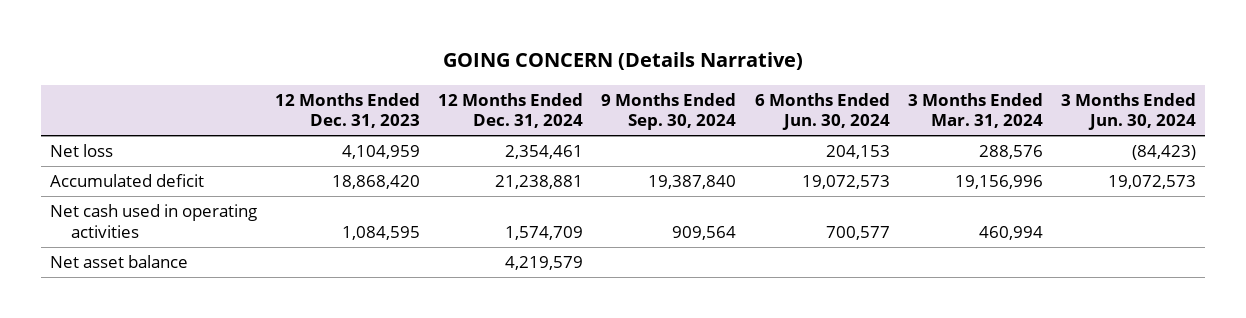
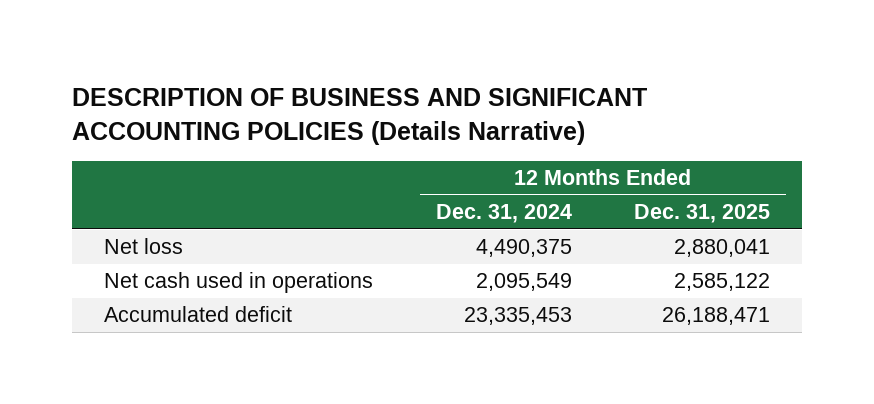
- GOING CONCERN (Details Narrative)
+ DESCRIPTION OF BUSINESS AND SIGNIFICANT ACCOUNTING POLICIES (Details Narrative)
- | 12 Months Ended Dec. 31, 2023 | 12 Months Ended Dec. 31, 2024 | 9 Months Ended Sep. 30, 2024 | 6 Months Ended Jun. 30, 2024 | 3 Months Ended Mar. 31, 2024 | 3 Months Ended Jun. 30, 2024
+ | 12 Months Ended Dec. 31, 2024 | 12 Months Ended Dec. 31, 2025
- Net loss | 4,104,959 | 2,354,461 | | 204,153 | 288,576 | (84,423)
- Accumulated deficit | 18,868,420 | 21,238,881 | 19,387,840 | 19,072,573 | 19,156,996 | 19,072,573
- Net cash used in operating activities | 1,084,595 | 1,574,709 | 909,564 | 700,577 | 460,994 |
- Net asset balance | | 4,219,579 | | | |
+ Net loss | 4,490,375 | 2,880,041
+ Net cash used in operations | 2,095,549 | 2,585,122
+ Accumulated deficit | 23,335,453 | 26,188,471

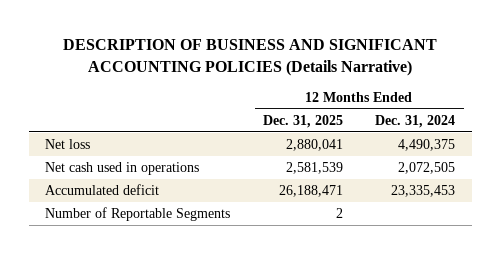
- | 12 Months Ended Dec. 31, 2024 | 12 Months Ended Dec. 31, 2025
+ | 12 Months Ended Dec. 31, 2025 | 12 Months Ended Dec. 31, 2024
- Net cash used in operations | 2,095,549 | 2,585,122
+ Net cash used in operations | 2,581,539 | 2,072,505
+ Number of Reportable Segments | 2 |

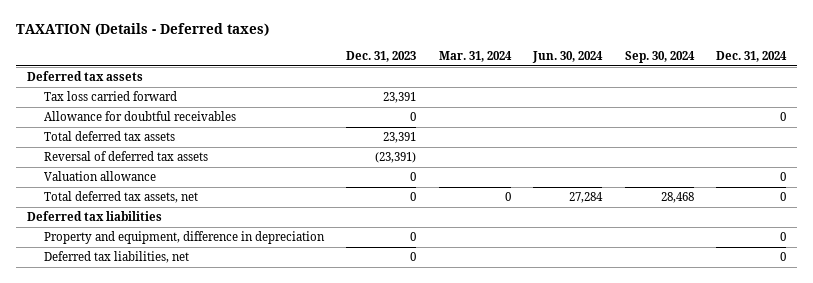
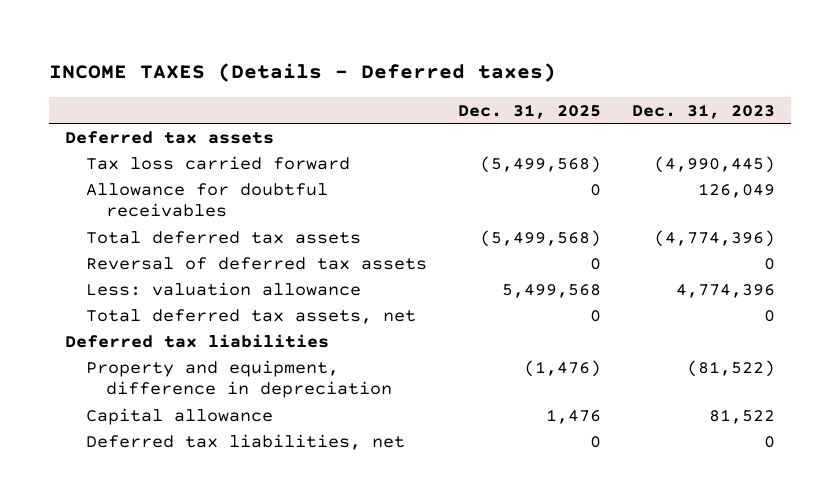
- TAXATION (Details - Deferred taxes)
+ INCOME TAXES (Details - Deferred taxes)
- | Dec. 31, 2023 | Mar. 31, 2024 | Jun. 30, 2024 | Sep. 30, 2024 | Dec. 31, 2024
+ | Dec. 31, 2025 | Dec. 31, 2023
- Tax loss carried forward | 23,391 | | | |
- Allowance for doubtful receivables | 0 | | | | 0
- Total deferred tax assets | 23,391 | | | |
- Reversal of deferred tax assets | (23,391) | | | |
- Valuation allowance | 0 | | | | 0
+ Tax loss carried forward | (5,499,568) | (4,990,445)
+ Allowance for doubtful receivables | 0 | 126,049
+ Total deferred tax assets | (5,499,568) | (4,774,396)
+ Reversal of deferred tax assets | 0 | 0
+ Less: valuation allowance | 5,499,568 | 4,774,396
- Property and equipment, difference in depreciation | 0 | | | | 0
+ Property and equipment, difference in depreciation | (1,476) | (81,522)
+ Capital allowance | 1,476 | 81,522

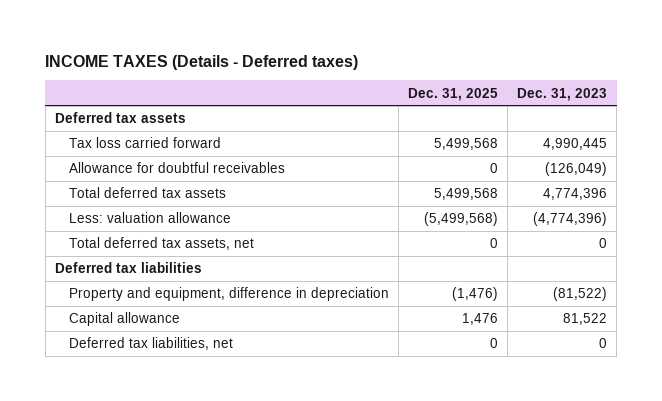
- Tax loss carried forward | (5,499,568) | (4,990,445)
- Allowance for doubtful receivables | 0 | 126,049
- Total deferred tax assets | (5,499,568) | (4,774,396)
- Reversal of deferred tax assets | 0 | 0
- Less: valuation allowance | 5,499,568 | 4,774,396
+ Tax loss carried forward | 5,499,568 | 4,990,445
+ Allowance for doubtful receivables | 0 | (126,049)
+ Total deferred tax assets | 5,499,568 | 4,774,396
+ Less: valuation allowance | (5,499,568) | (4,774,396)

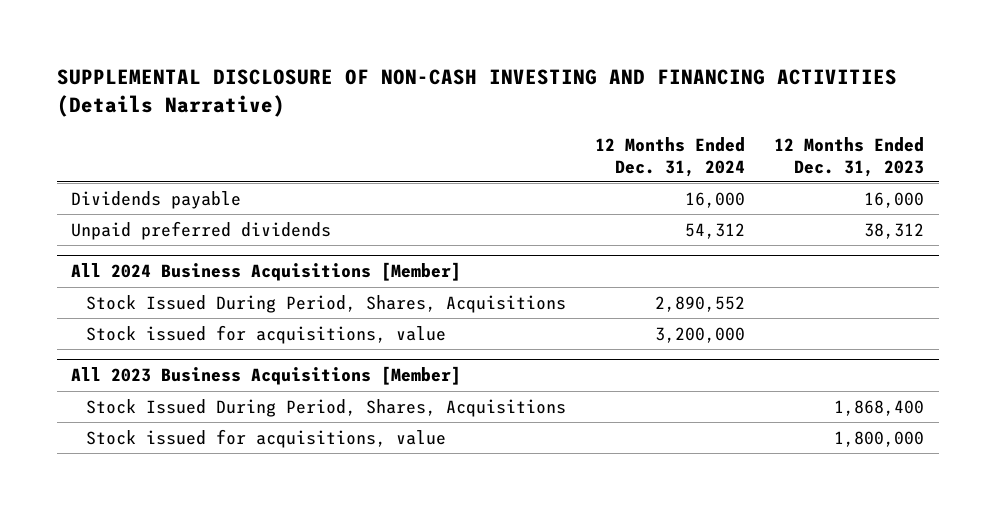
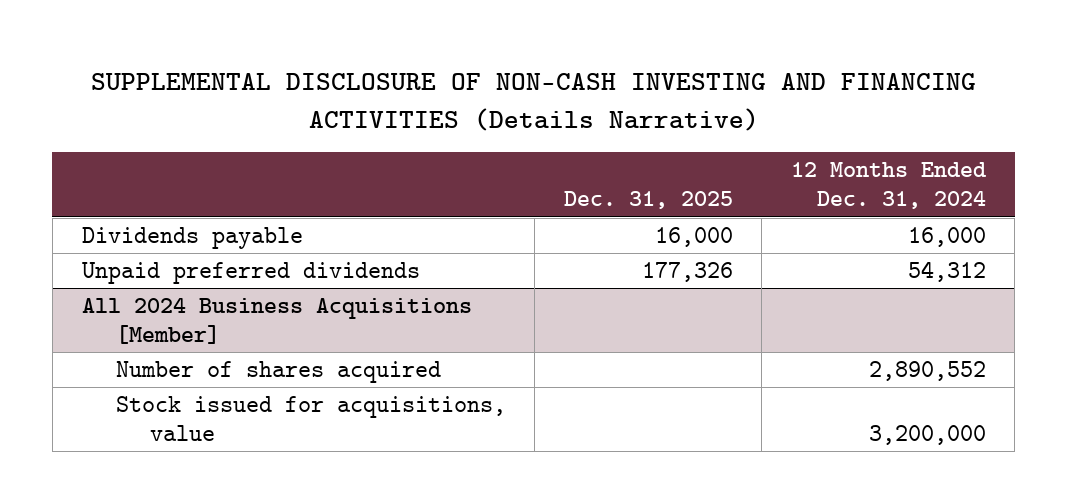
- | 12 Months Ended Dec. 31, 2024 | 12 Months Ended Dec. 31, 2023
+ | Dec. 31, 2025 | 12 Months Ended Dec. 31, 2024
@ All 2024 Business Acquisitions [Member]
- Stock Issued During Period, Shares, Acquisitions | 2,890,552 |
+ Number of shares acquired | | 2,890,552
- All 2023 Business Acquisitions [Member]
- Stock Issued During Period, Shares, Acquisitions | | 1,868,400
- Stock issued for acquisitions, value | | 1,800,000

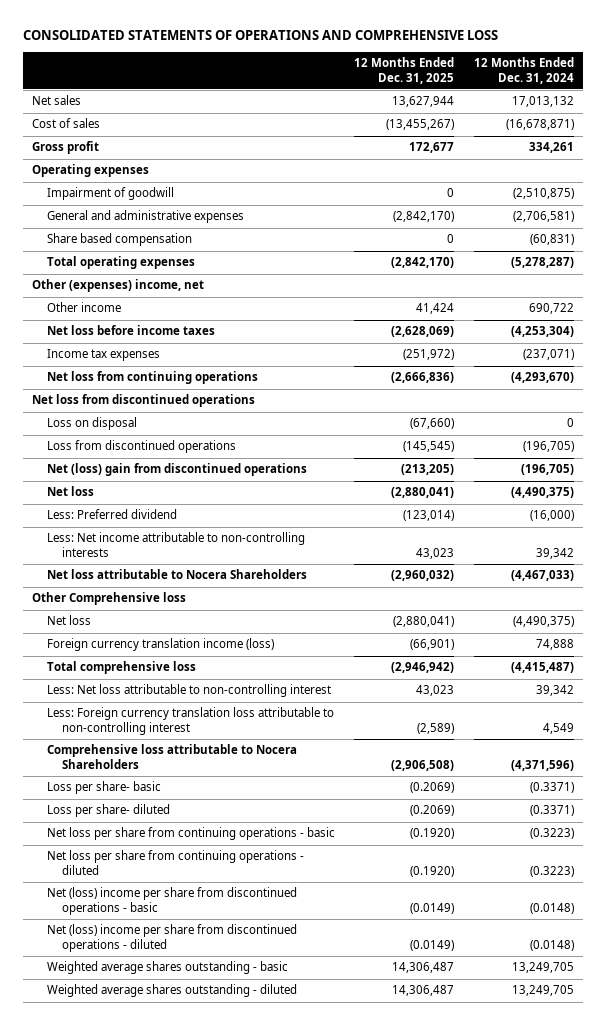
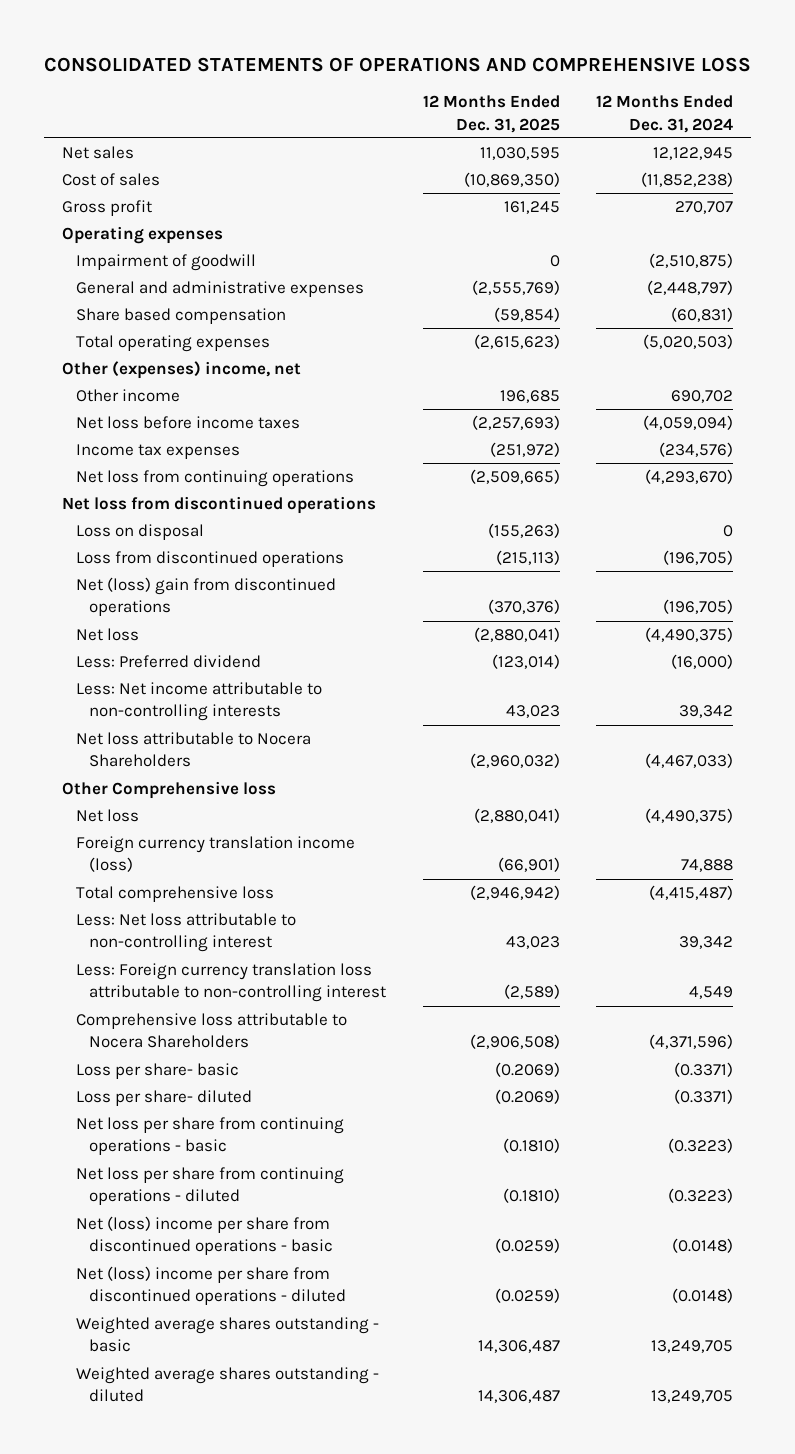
- Net sales | 13,627,944 | 17,013,132
- Cost of sales | (13,455,267) | (16,678,871)
- Gross profit | 172,677 | 334,261
+ Net sales | 11,030,595 | 12,122,945
+ Cost of sales | (10,869,350) | (11,852,238)
+ Gross profit | 161,245 | 270,707
- General and administrative expenses | (2,842,170) | (2,706,581)
- Share based compensation | 0 | (60,831)
- Total operating expenses | (2,842,170) | (5,278,287)
+ General and administrative expenses | (2,555,769) | (2,448,797)
+ Share based compensation | (59,854) | (60,831)
+ Total operating expenses | (2,615,623) | (5,020,503)
- Other income | 41,424 | 690,722
- Net loss before income taxes | (2,628,069) | (4,253,304)
- Income tax expenses | (251,972) | (237,071)
- Net loss from continuing operations | (2,666,836) | (4,293,670)
+ Other income | 196,685 | 690,702
+ Net loss before income taxes | (2,257,693) | (4,059,094)
+ Income tax expenses | (251,972) | (234,576)
+ Net loss from continuing operations | (2,509,665) | (4,293,670)
- Loss on disposal | (67,660) | 0
- Loss from discontinued operations | (145,545) | (196,705)
- Net (loss) gain from discontinued operations | (213,205) | (196,705)
+ Loss on disposal | (155,263) | 0
+ Loss from discontinued operations | (215,113) | (196,705)
+ Net (loss) gain from discontinued operations | (370,376) | (196,705)
- Net loss per share from continuing operations - basic | (0.1920) | (0.3223)
- Net loss per share from continuing operations - diluted | (0.1920) | (0.3223)
- Net (loss) income per share from discontinued operations - basic | (0.0149) | (0.0148)
- Net (loss) income per share from discontinued operations - diluted | (0.0149) | (0.0148)
+ Net loss per share from continuing operations - basic | (0.1810) | (0.3223)
+ Net loss per share from continuing operations - diluted | (0.1810) | (0.3223)
+ Net (loss) income per share from discontinued operations - basic | (0.0259) | (0.0148)
+ Net (loss) income per share from discontinued operations - diluted | (0.0259) | (0.0148)

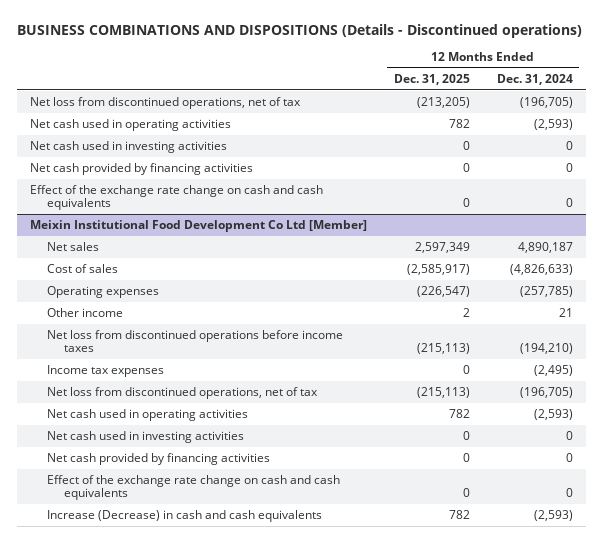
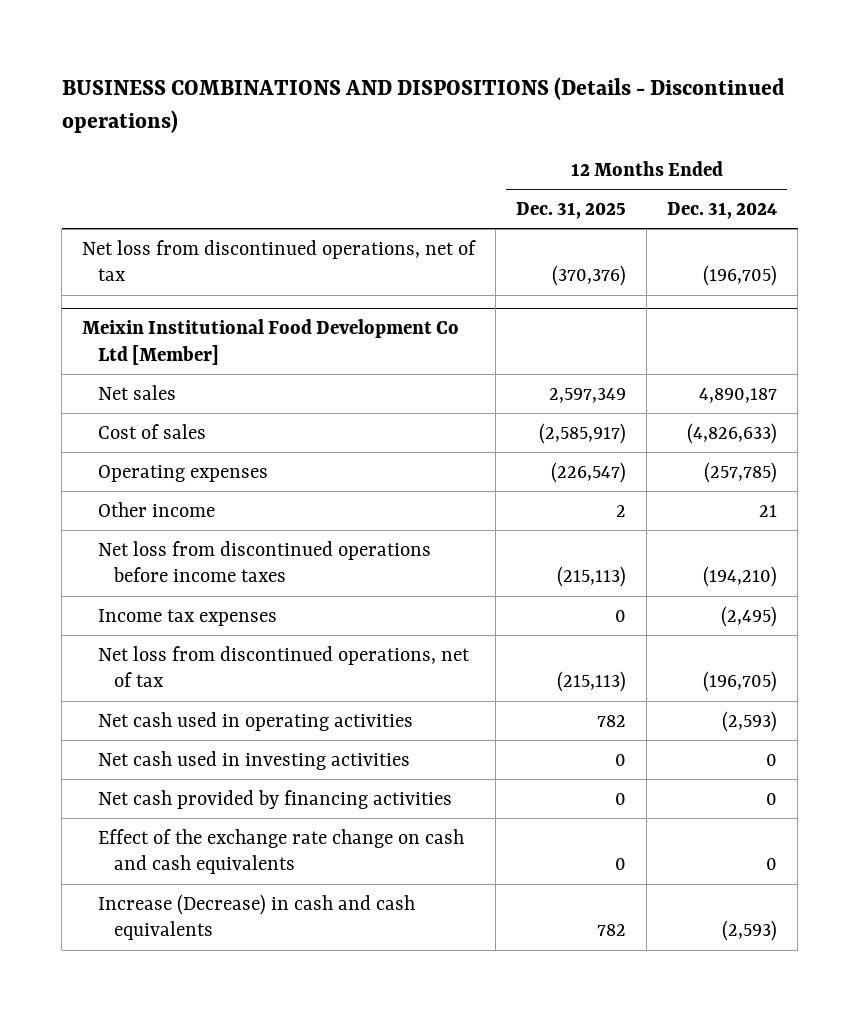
- Net loss from discontinued operations, net of tax | (213,205) | (196,705)
- Net cash used in operating activities | 782 | (2,593)
- Net cash used in investing activities | 0 | 0
- Net cash provided by financing activities | 0 | 0
- Effect of the exchange rate change on cash and cash equivalents | 0 | 0
+ Net loss from discontinued operations, net of tax | (370,376) | (196,705)

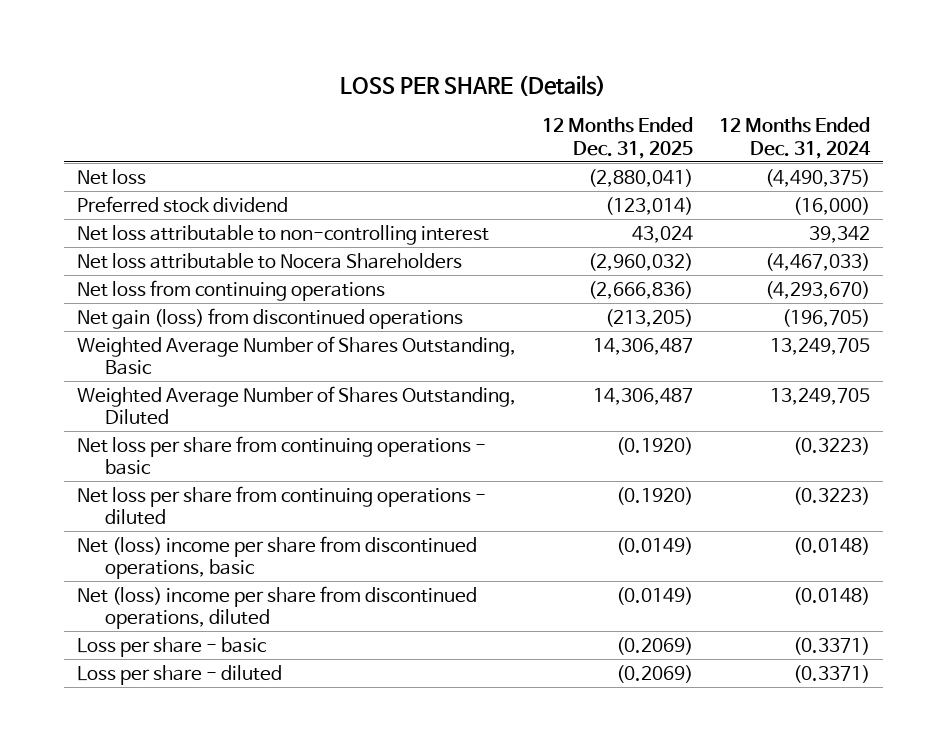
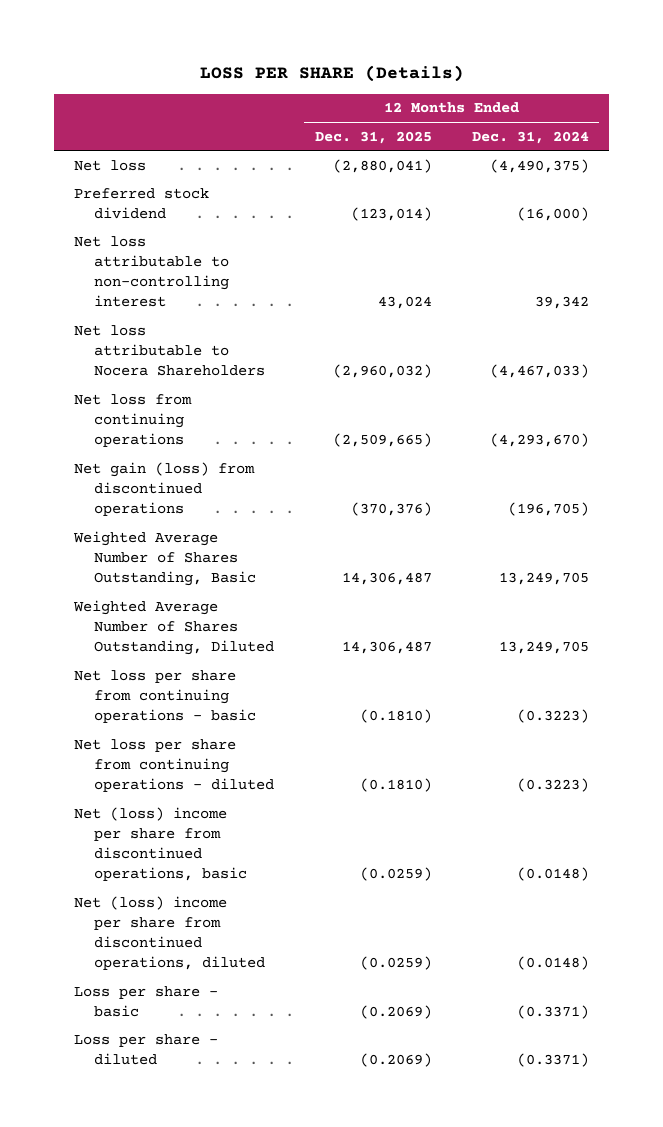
- Net loss from continuing operations | (2,666,836) | (4,293,670)
- Net gain (loss) from discontinued operations | (213,205) | (196,705)
+ Net loss from continuing operations | (2,509,665) | (4,293,670)
+ Net gain (loss) from discontinued operations | (370,376) | (196,705)
- Net loss per share from continuing operations - basic | (0.1920) | (0.3223)
- Net loss per share from continuing operations - diluted | (0.1920) | (0.3223)
- Net (loss) income per share from discontinued operations, basic | (0.0149) | (0.0148)
- Net (loss) income per share from discontinued operations, diluted | (0.0149) | (0.0148)
+ Net loss per share from continuing operations - basic | (0.1810) | (0.3223)
+ Net loss per share from continuing operations - diluted | (0.1810) | (0.3223)
+ Net (loss) income per share from discontinued operations, basic | (0.0259) | (0.0148)
+ Net (loss) income per share from discontinued operations, diluted | (0.0259) | (0.0148)

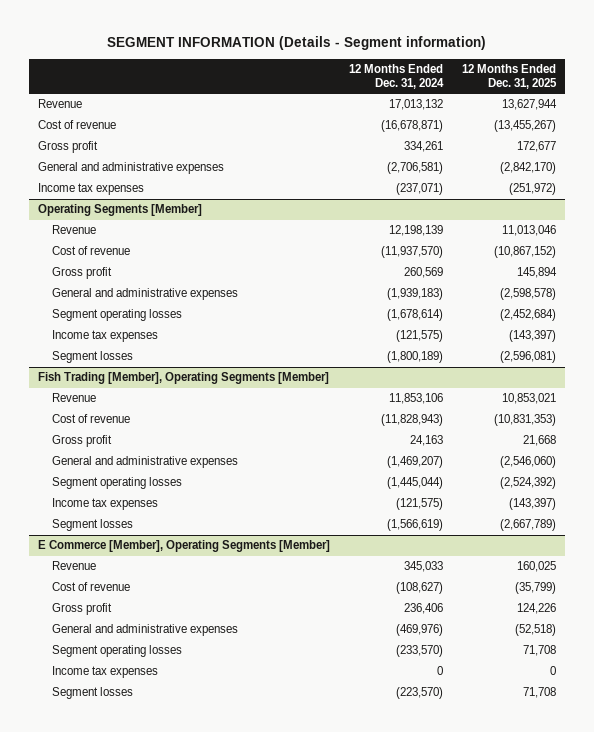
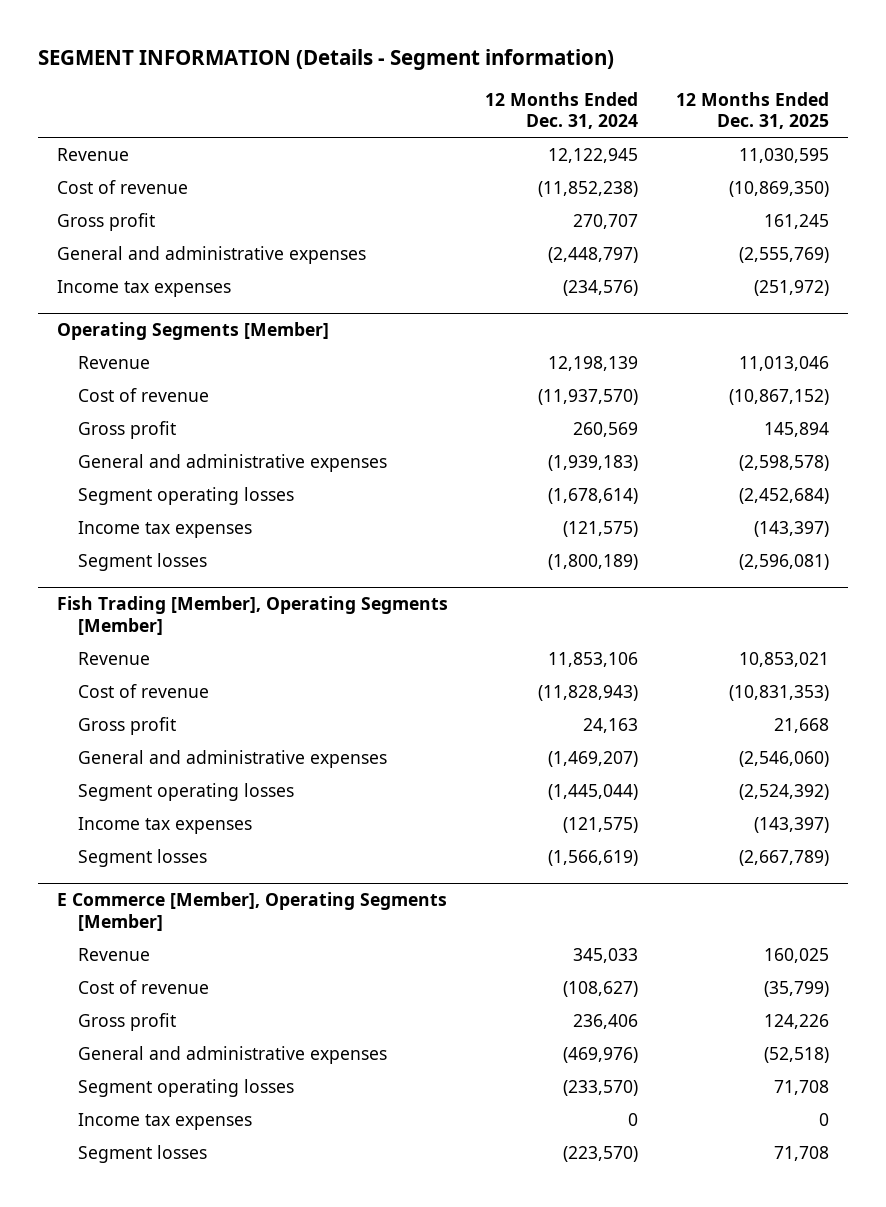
- Revenue | 17,013,132 | 13,627,944
- Cost of revenue | (16,678,871) | (13,455,267)
- Gross profit | 334,261 | 172,677
- General and administrative expenses | (2,706,581) | (2,842,170)
- Income tax expenses | (237,071) | (251,972)
+ Revenue | 12,122,945 | 11,030,595
+ Cost of revenue | (11,852,238) | (10,869,350)
+ Gross profit | 270,707 | 161,245
+ General and administrative expenses | (2,448,797) | (2,555,769)
+ Income tax expenses | (234,576) | (251,972)

